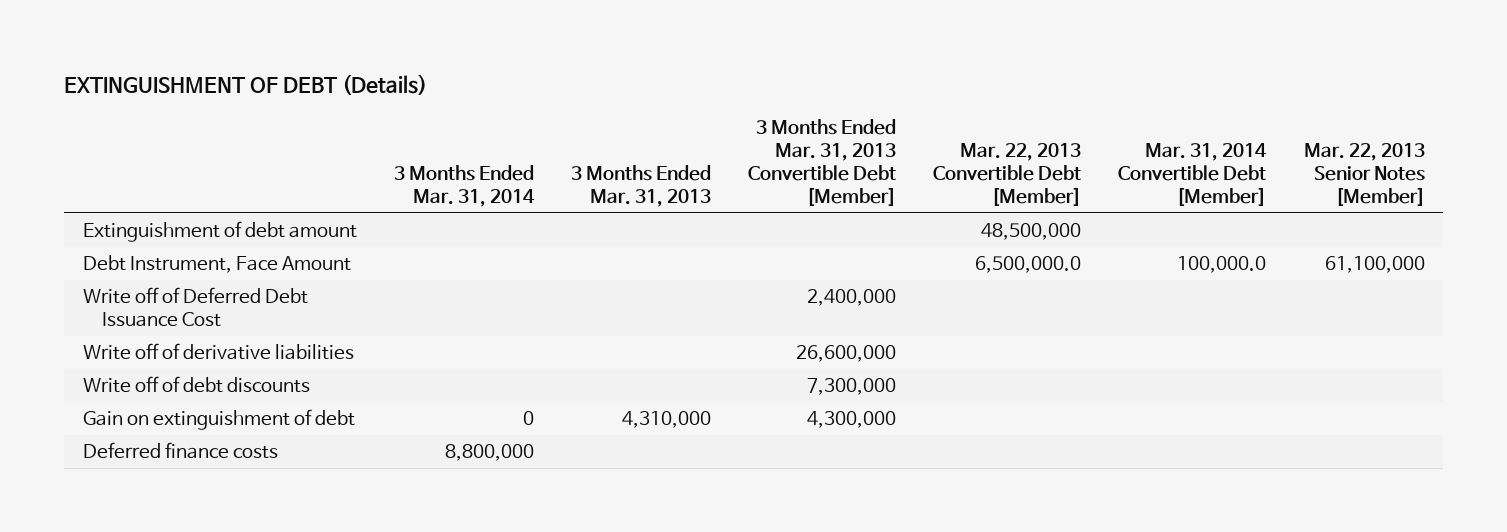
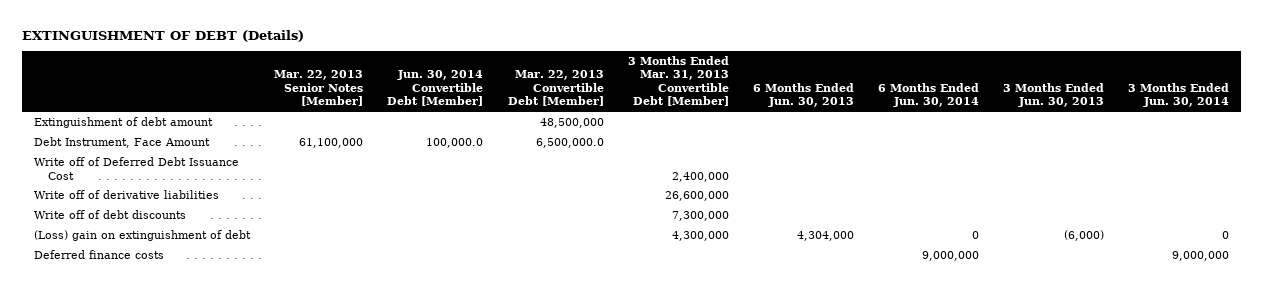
- | 3 Months Ended Mar. 31, 2014 | 3 Months Ended Mar. 31, 2013 | 3 Months Ended Mar. 31, 2013 Convertible Debt [Member] | Mar. 22, 2013 Convertible Debt [Member] | Mar. 31, 2014 Convertible Debt [Member] | Mar. 22, 2013 Senior Notes [Member]
+ | Mar. 22, 2013 Senior Notes [Member] | Jun. 30, 2014 Convertible Debt [Member] | Mar. 22, 2013 Convertible Debt [Member] | 3 Months Ended Mar. 31, 2013 Convertible Debt [Member] | 6 Months Ended Jun. 30, 2013 | 6 Months Ended Jun. 30, 2014 | 3 Months Ended Jun. 30, 2013 | 3 Months Ended Jun. 30, 2014
- Gain on extinguishment of debt | 0 | 4,310,000 | 4,300,000 | | |
+ (Loss) gain on extinguishment of debt | | | | 4,300,000 | 4,304,000 | 0 | (6,000) | 0

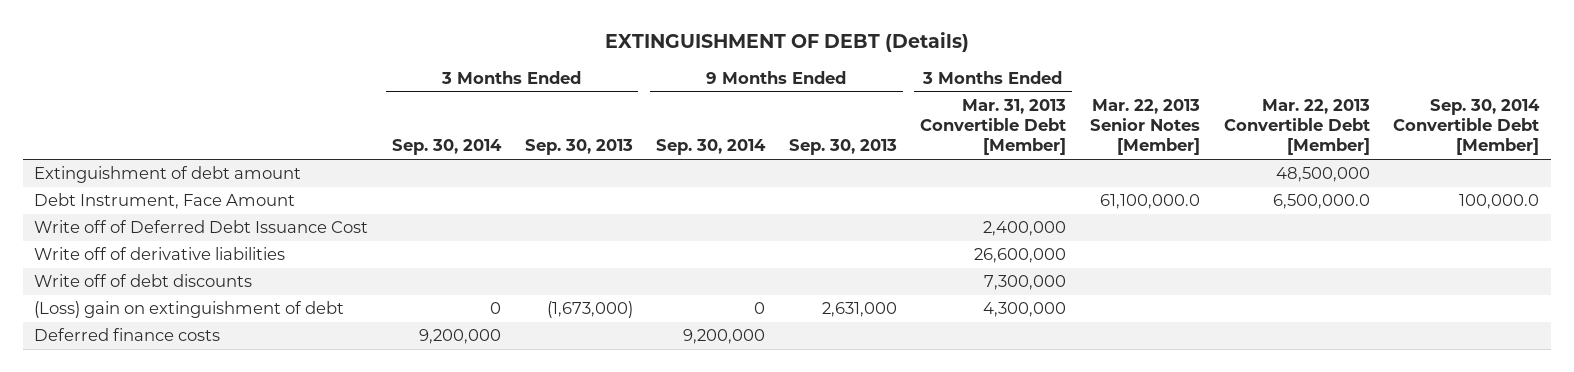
- | Mar. 22, 2013 Senior Notes [Member] | Jun. 30, 2014 Convertible Debt [Member] | Mar. 22, 2013 Convertible Debt [Member] | 3 Months Ended Mar. 31, 2013 Convertible Debt [Member] | 6 Months Ended Jun. 30, 2013 | 6 Months Ended Jun. 30, 2014 | 3 Months Ended Jun. 30, 2013 | 3 Months Ended Jun. 30, 2014
+ | 3 Months Ended Sep. 30, 2014 | 3 Months Ended Sep. 30, 2013 | 9 Months Ended Sep. 30, 2014 | 9 Months Ended Sep. 30, 2013 | 3 Months Ended Mar. 31, 2013 Convertible Debt [Member] | Mar. 22, 2013 Senior Notes [Member] | Mar. 22, 2013 Convertible Debt [Member] | Sep. 30, 2014 Convertible Debt [Member]
- Debt Instrument, Face Amount | 61,100,000 | 100,000.0 | 6,500,000.0 | | | | |
+ Debt Instrument, Face Amount | | | | | | 61,100,000.0 | 6,500,000.0 | 100,000.0

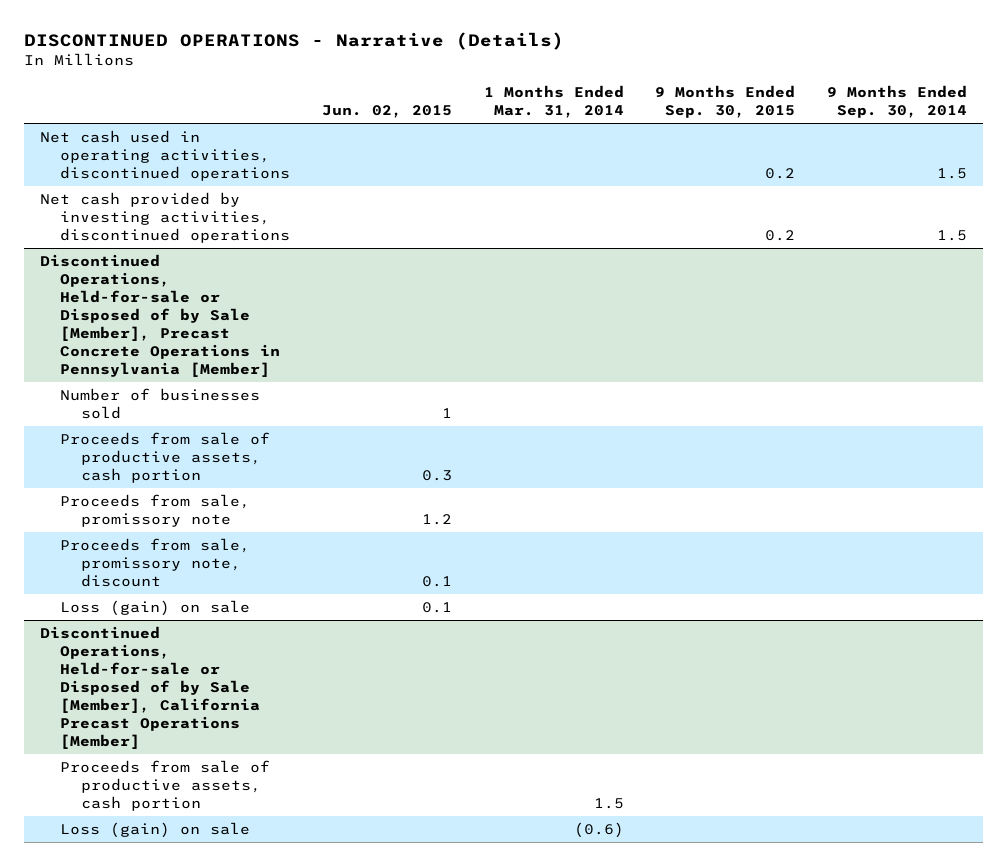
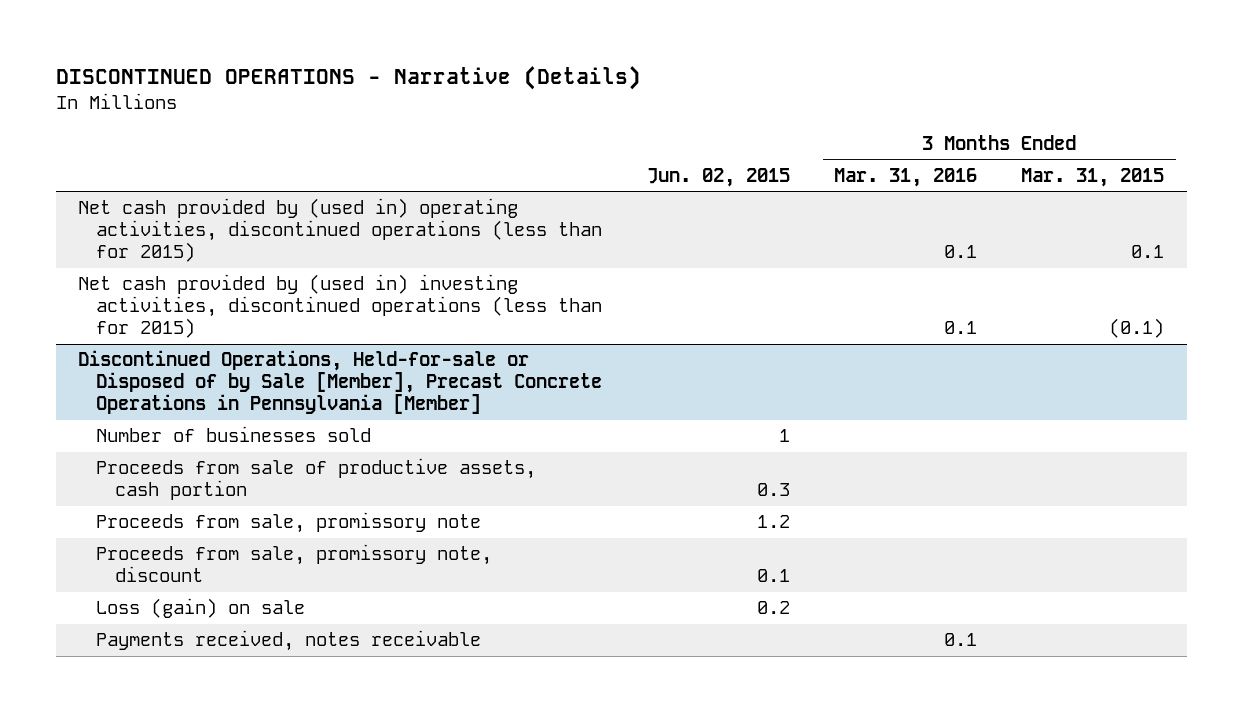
- | Jun. 02, 2015 | 1 Months Ended Mar. 31, 2014 | 9 Months Ended Sep. 30, 2015 | 9 Months Ended Sep. 30, 2014
+ | Jun. 02, 2015 | 3 Months Ended Mar. 31, 2016 | 3 Months Ended Mar. 31, 2015
- Net cash used in operating activities, discontinued operations | | | 0.2 | 1.5
- Net cash provided by investing activities, discontinued operations | | | 0.2 | 1.5
+ Net cash provided by (used in) operating activities, discontinued operations (less than for 2015) | | 0.1 | 0.1
+ Net cash provided by (used in) investing activities, discontinued operations (less than for 2015) | | 0.1 | (0.1)
@ Discontinued Operations, Held-for-sale or Disposed of by Sale [Member], Precast Concrete Operations in Pennsylvania [Member]
- Loss (gain) on sale | 0.1 | | |
- Discontinued Operations, Held-for-sale or Disposed of by Sale [Member], California Precast Operations [Member]
- Proceeds from sale of productive assets, cash portion | | 1.5 | |
- Loss (gain) on sale | | (0.6) | |
@ Discontinued Operations, Held-for-sale or Disposed of by Sale [Member], Precast Concrete Operations in Pennsylvania [Member]
+ Loss (gain) on sale | 0.2 | |
+ Payments received, notes receivable | | 0.1 |

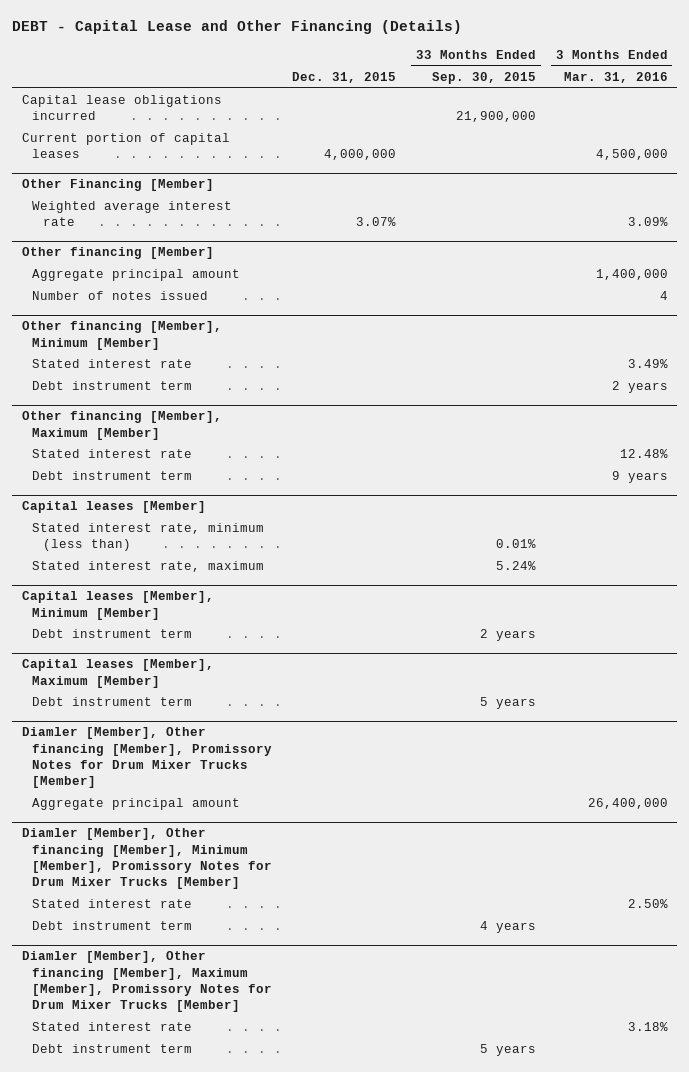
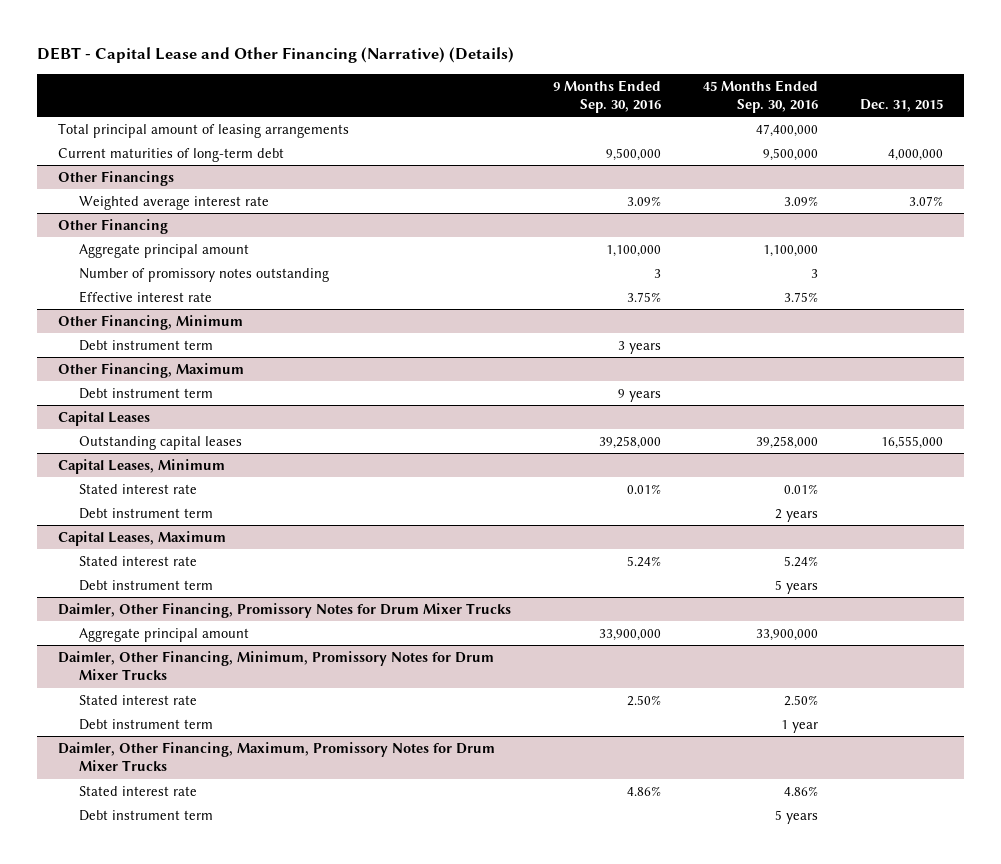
- DEBT - Capital Lease and Other Financing (Details)
+ DEBT - Capital Lease and Other Financing (Narrative) (Details)
- | Dec. 31, 2015 | 33 Months Ended Sep. 30, 2015 | 3 Months Ended Mar. 31, 2016
+ | 9 Months Ended Sep. 30, 2016 | 45 Months Ended Sep. 30, 2016 | Dec. 31, 2015
- Capital lease obligations incurred | | 21,900,000 |
- Current portion of capital leases | 4,000,000 | | 4,500,000
- Other Financing [Member]
+ Total principal amount of leasing arrangements | | 47,400,000 |
+ Current maturities of long-term debt | 9,500,000 | 9,500,000 | 4,000,000
+ Other Financings
- Other financing [Member]
+ Other Financing
- Number of notes issued | | | 4
- Other financing [Member], Minimum [Member]
- Stated interest rate | | | 3.49%
+ Number of promissory notes outstanding | 3 | 3 |
+ Effective interest rate | 3.75% | 3.75% |
+ Other Financing, Minimum
- Other financing [Member], Maximum [Member]
- Stated interest rate | | | 12.48%
+ Other Financing, Maximum
- Capital leases [Member]
- Stated interest rate, minimum (less than) | | 0.01% |
- Stated interest rate, maximum | | 5.24% |
- Capital leases [Member], Minimum [Member]
+ Capital Leases
+ Outstanding capital leases | 39,258,000 | 39,258,000 | 16,555,000
+ Capital Leases, Minimum
+ Stated interest rate | 0.01% | 0.01% |
- Capital leases [Member], Maximum [Member]
+ Capital Leases, Maximum
+ Stated interest rate | 5.24% | 5.24% |
- Diamler [Member], Other financing [Member], Promissory Notes for Drum Mixer Trucks [Member]
+ Daimler, Other Financing, Promissory Notes for Drum Mixer Trucks
- Diamler [Member], Other financing [Member], Minimum [Member], Promissory Notes for Drum Mixer Trucks [Member]
+ Daimler, Other Financing, Minimum, Promissory Notes for Drum Mixer Trucks
- Diamler [Member], Other financing [Member], Maximum [Member], Promissory Notes for Drum Mixer Trucks [Member]
+ Daimler, Other Financing, Maximum, Promissory Notes for Drum Mixer Trucks

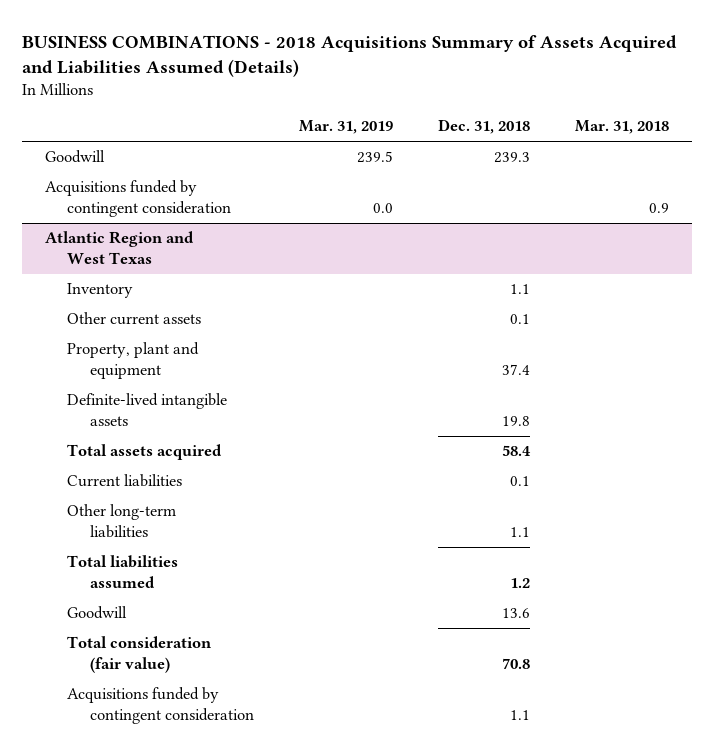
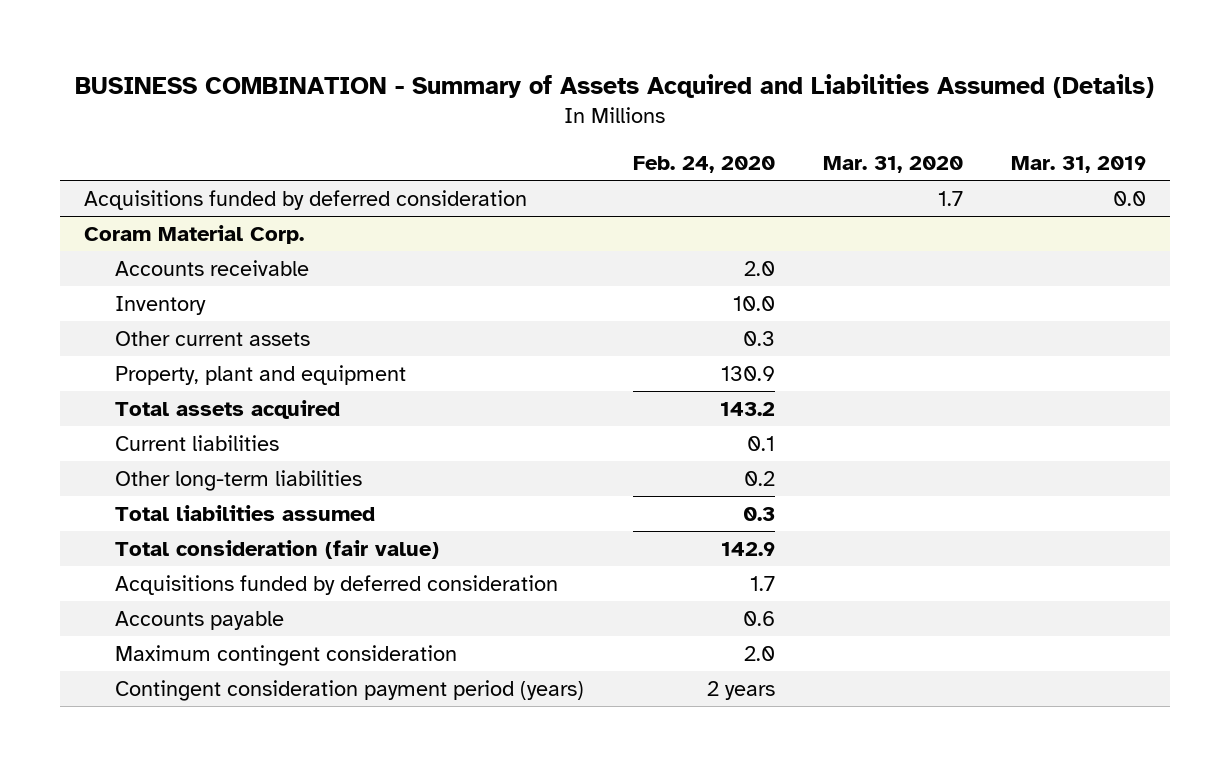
- BUSINESS COMBINATIONS - 2018 Acquisitions Summary of Assets Acquired and Liabilities Assumed (Details)
+ BUSINESS COMBINATION - Summary of Assets Acquired and Liabilities Assumed (Details)
- | Mar. 31, 2019 | Dec. 31, 2018 | Mar. 31, 2018
+ | Feb. 24, 2020 | Mar. 31, 2020 | Mar. 31, 2019
- Goodwill | 239.5 | 239.3 |
- Acquisitions funded by contingent consideration | 0.0 | | 0.9
- Atlantic Region and West Texas
- Inventory | | 1.1 |
- Other current assets | | 0.1 |
- Property, plant and equipment | | 37.4 |
- Definite-lived intangible assets | | 19.8 |
- Total assets acquired | | 58.4 |
- Current liabilities | | 0.1 |
- Other long-term liabilities | | 1.1 |
- Total liabilities assumed | | 1.2 |
- Goodwill | | 13.6 |
- Total consideration (fair value) | | 70.8 |
- Acquisitions funded by contingent consideration | | 1.1 |
+ Acquisitions funded by deferred consideration | | 1.7 | 0.0
+ Coram Material Corp.
+ Accounts receivable | 2.0 | |
+ Inventory | 10.0 | |
+ Other current assets | 0.3 | |
+ Property, plant and equipment | 130.9 | |
+ Total assets acquired | 143.2 | |
+ Current liabilities | 0.1 | |
+ Other long-term liabilities | 0.2 | |
+ Total liabilities assumed | 0.3 | |
+ Total consideration (fair value) | 142.9 | |
+ Acquisitions funded by deferred consideration | 1.7 | |
+ Accounts payable | 0.6 | |
+ Maximum contingent consideration | 2.0 | |
+ Contingent consideration payment period (years) | 2 years | |

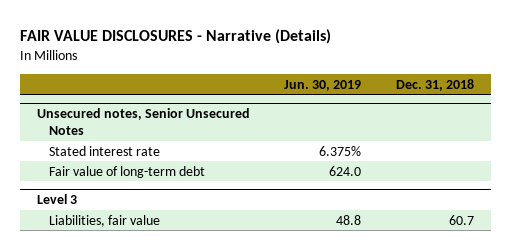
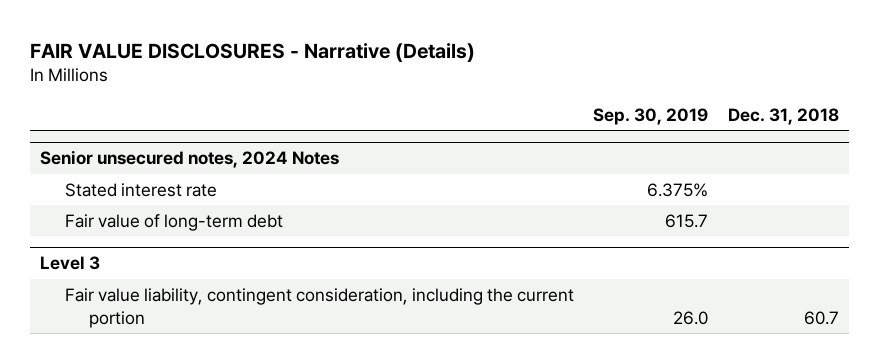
- | Jun. 30, 2019 | Dec. 31, 2018
+ | Sep. 30, 2019 | Dec. 31, 2018
- Unsecured notes, Senior Unsecured Notes
+ Senior unsecured notes, 2024 Notes
@ Level 3
- Liabilities, fair value | 48.8 | 60.7
+ Fair value liability, contingent consideration, including the current portion | 26.0 | 60.7

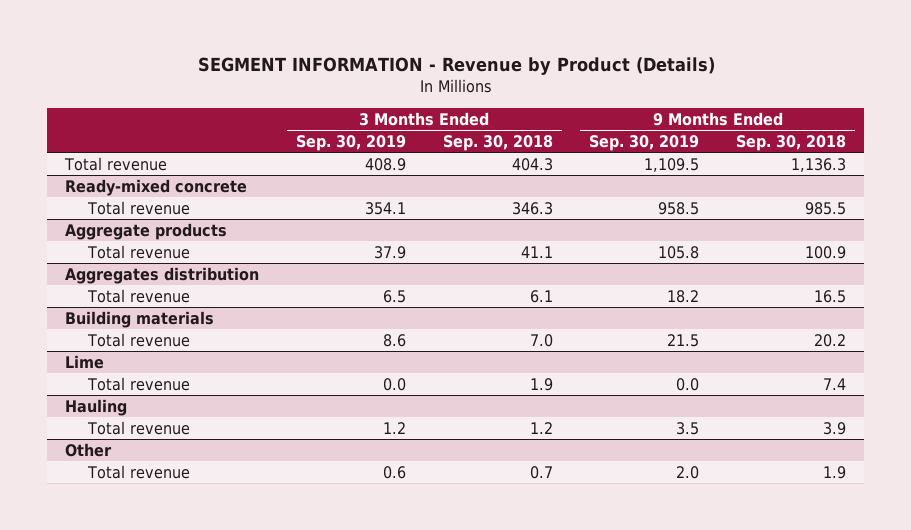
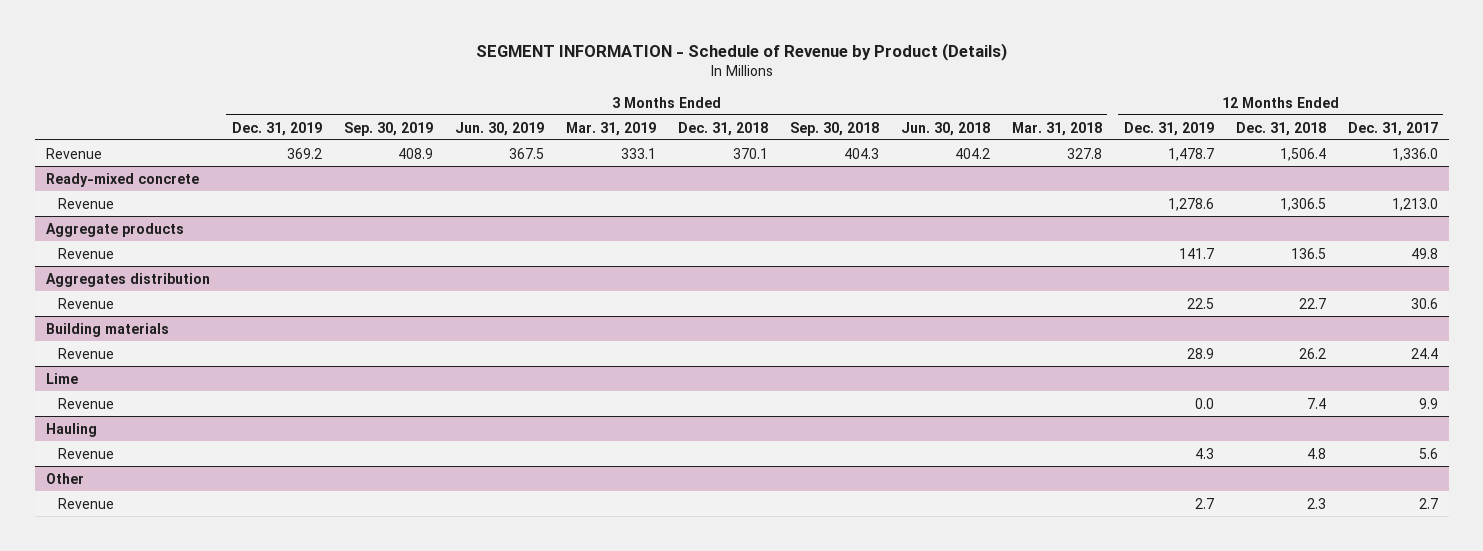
- SEGMENT INFORMATION - Revenue by Product (Details)
+ SEGMENT INFORMATION - Schedule of Revenue by Product (Details)
- | 3 Months Ended Sep. 30, 2019 | 3 Months Ended Sep. 30, 2018 | 9 Months Ended Sep. 30, 2019 | 9 Months Ended Sep. 30, 2018
+ | 3 Months Ended Dec. 31, 2019 | 3 Months Ended Sep. 30, 2019 | 3 Months Ended Jun. 30, 2019 | 3 Months Ended Mar. 31, 2019 | 3 Months Ended Dec. 31, 2018 | 3 Months Ended Sep. 30, 2018 | 3 Months Ended Jun. 30, 2018 | 3 Months Ended Mar. 31, 2018 | 12 Months Ended Dec. 31, 2019 | 12 Months Ended Dec. 31, 2018 | 12 Months Ended Dec. 31, 2017
- Total revenue | 408.9 | 404.3 | 1,109.5 | 1,136.3
+ Revenue | 369.2 | 408.9 | 367.5 | 333.1 | 370.1 | 404.3 | 404.2 | 327.8 | 1,478.7 | 1,506.4 | 1,336.0
@ Ready-mixed concrete
- Total revenue | 354.1 | 346.3 | 958.5 | 985.5
+ Revenue | | | | | | | | | 1,278.6 | 1,306.5 | 1,213.0
@ Aggregate products
- Total revenue | 37.9 | 41.1 | 105.8 | 100.9
+ Revenue | | | | | | | | | 141.7 | 136.5 | 49.8
@ Aggregates distribution
- Total revenue | 6.5 | 6.1 | 18.2 | 16.5
+ Revenue | | | | | | | | | 22.5 | 22.7 | 30.6
@ Building materials
- Total revenue | 8.6 | 7.0 | 21.5 | 20.2
+ Revenue | | | | | | | | | 28.9 | 26.2 | 24.4
@ Lime
- Total revenue | 0.0 | 1.9 | 0.0 | 7.4
+ Revenue | | | | | | | | | 0.0 | 7.4 | 9.9
@ Hauling
- Total revenue | 1.2 | 1.2 | 3.5 | 3.9
+ Revenue | | | | | | | | | 4.3 | 4.8 | 5.6
@ Other
- Total revenue | 0.6 | 0.7 | 2.0 | 1.9
+ Revenue | | | | | | | | | 2.7 | 2.3 | 2.7

